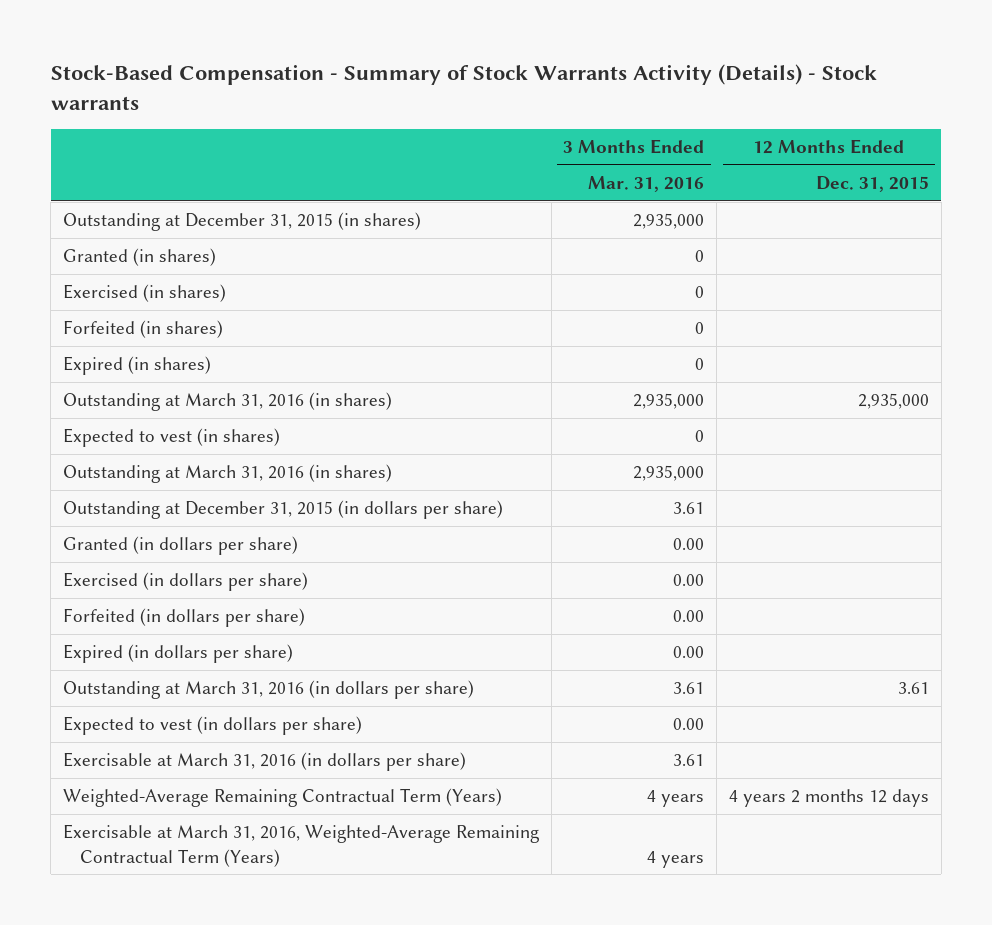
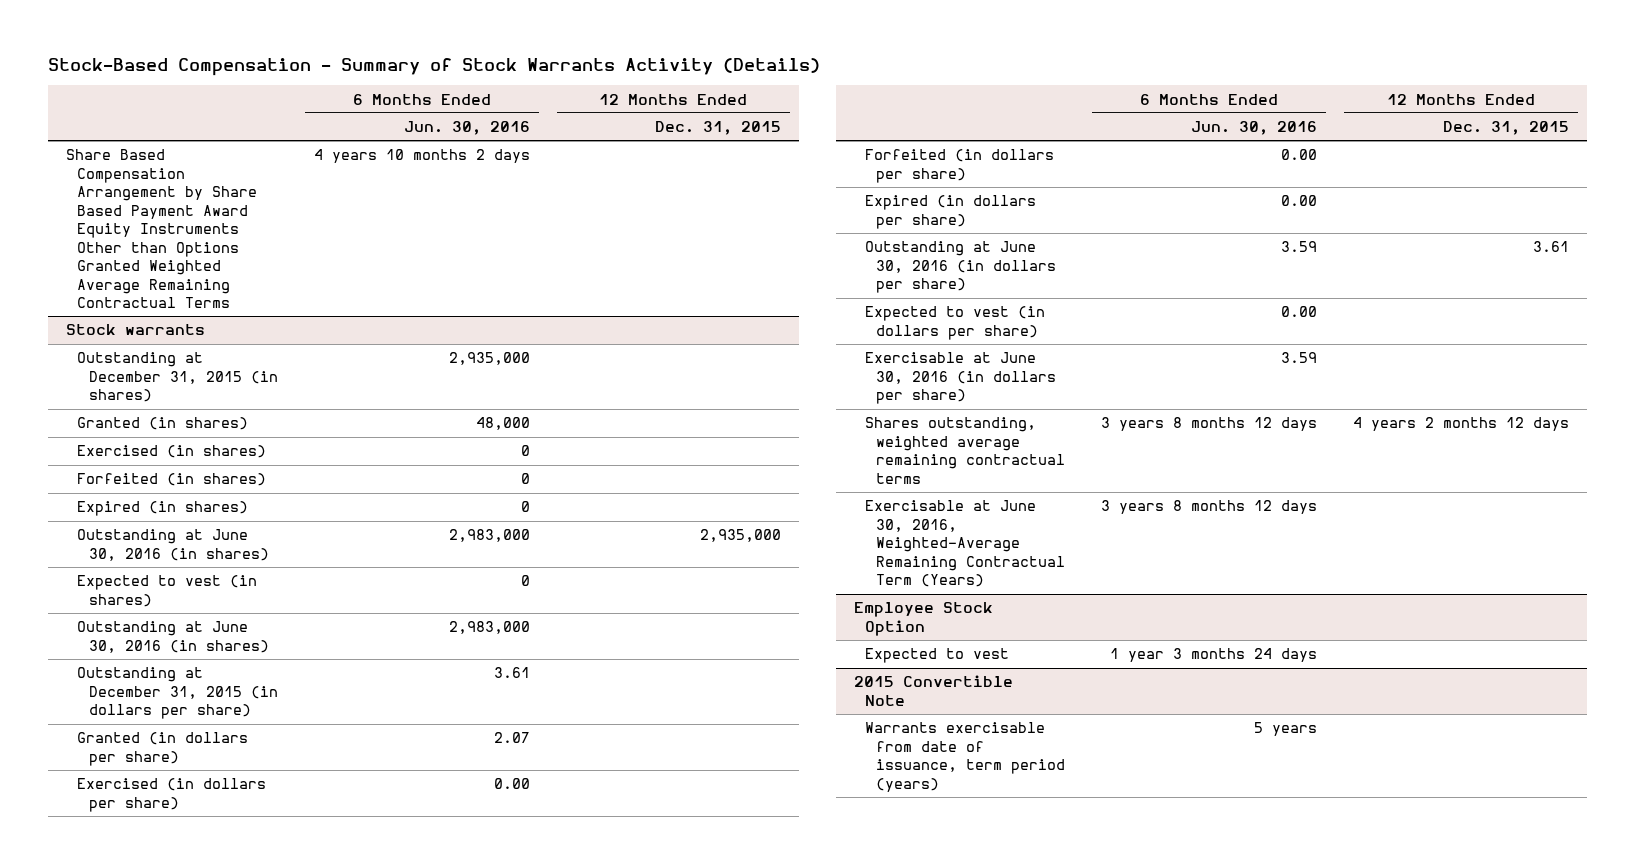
- Stock-Based Compensation - Summary of Stock Warrants Activity (Details) - Stock warrants
+ Stock-Based Compensation - Summary of Stock Warrants Activity (Details)
- | 3 Months Ended Mar. 31, 2016 | 12 Months Ended Dec. 31, 2015
+ | 6 Months Ended Jun. 30, 2016 | 12 Months Ended Dec. 31, 2015
- Outstanding at December 31, 2015 (in shares) | 2,935,000 |
- Granted (in shares) | 0 |
- Exercised (in shares) | 0 |
- Forfeited (in shares) | 0 |
- Expired (in shares) | 0 |
- Outstanding at March 31, 2016 (in shares) | 2,935,000 | 2,935,000
- Expected to vest (in shares) | 0 |
- Outstanding at March 31, 2016 (in shares) | 2,935,000 |
- Outstanding at December 31, 2015 (in dollars per share) | 3.61 |
- Granted (in dollars per share) | 0.00 |
- Exercised (in dollars per share) | 0.00 |
- Forfeited (in dollars per share) | 0.00 |
- Expired (in dollars per share) | 0.00 |
- Outstanding at March 31, 2016 (in dollars per share) | 3.61 | 3.61
- Expected to vest (in dollars per share) | 0.00 |
- Exercisable at March 31, 2016 (in dollars per share) | 3.61 |
- Weighted-Average Remaining Contractual Term (Years) | 4 years | 4 years 2 months 12 days
- Exercisable at March 31, 2016, Weighted-Average Remaining Contractual Term (Years) | 4 years |
+ Share Based Compensation Arrangement by Share Based Payment Award Equity Instruments Other than Options Granted Weighted Average Remaining Contractual Terms | 4 years 10 months 2 days |
+ Stock warrants
+ Outstanding at December 31, 2015 (in shares) | 2,935,000 |
+ Granted (in shares) | 48,000 |
+ Exercised (in shares) | 0 |
+ Forfeited (in shares) | 0 |
+ Expired (in shares) | 0 |
+ Outstanding at June 30, 2016 (in shares) | 2,983,000 | 2,935,000
+ Expected to vest (in shares) | 0 |
+ Outstanding at June 30, 2016 (in shares) | 2,983,000 |
+ Outstanding at December 31, 2015 (in dollars per share) | 3.61 |
+ Granted (in dollars per share) | 2.07 |
+ Exercised (in dollars per share) | 0.00 |
+ Forfeited (in dollars per share) | 0.00 |
+ Expired (in dollars per share) | 0.00 |
+ Outstanding at June 30, 2016 (in dollars per share) | 3.59 | 3.61
+ Expected to vest (in dollars per share) | 0.00 |
+ Exercisable at June 30, 2016 (in dollars per share) | 3.59 |
+ Shares outstanding, weighted average remaining contractual terms | 3 years 8 months 12 days | 4 years 2 months 12 days
+ Exercisable at June 30, 2016, Weighted-Average Remaining Contractual Term (Years) | 3 years 8 months 12 days |
+ Employee Stock Option
+ Expected to vest | 1 year 3 months 24 days |
+ 2015 Convertible Note
+ Warrants exercisable from date of issuance, term period (years) | 5 years |

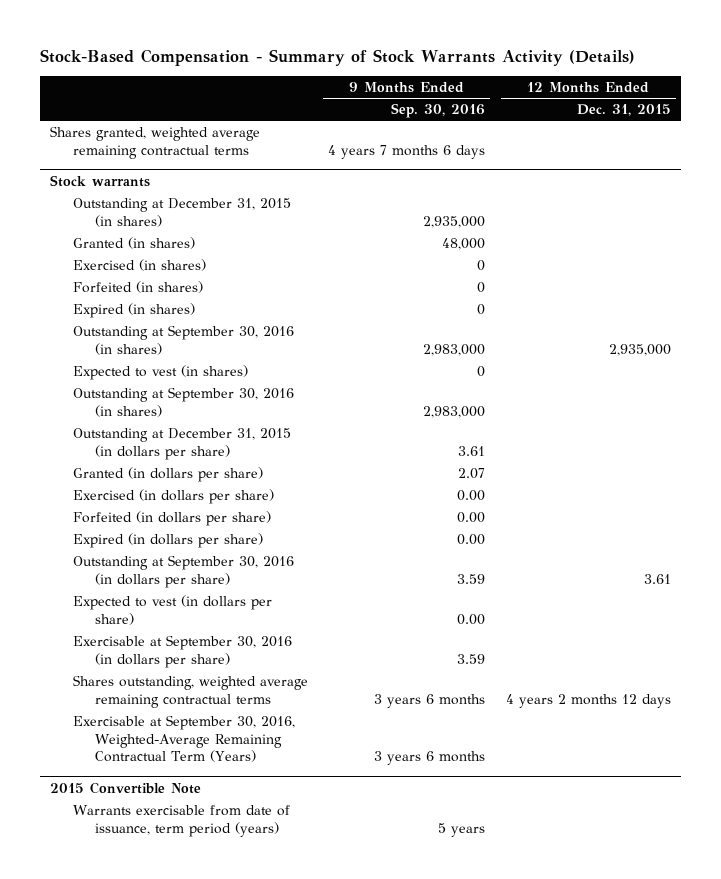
- | 6 Months Ended Jun. 30, 2016 | 12 Months Ended Dec. 31, 2015
+ | 9 Months Ended Sep. 30, 2016 | 12 Months Ended Dec. 31, 2015
- Share Based Compensation Arrangement by Share Based Payment Award Equity Instruments Other than Options Granted Weighted Average Remaining Contractual Terms | 4 years 10 months 2 days |
+ Shares granted, weighted average remaining contractual terms | 4 years 7 months 6 days |
@ Stock warrants
- Outstanding at June 30, 2016 (in shares) | 2,983,000 | 2,935,000
+ Outstanding at September 30, 2016 (in shares) | 2,983,000 | 2,935,000
- Outstanding at June 30, 2016 (in shares) | 2,983,000 |
+ Outstanding at September 30, 2016 (in shares) | 2,983,000 |
- Outstanding at June 30, 2016 (in dollars per share) | 3.59 | 3.61
+ Outstanding at September 30, 2016 (in dollars per share) | 3.59 | 3.61
- Exercisable at June 30, 2016 (in dollars per share) | 3.59 |
+ Exercisable at September 30, 2016 (in dollars per share) | 3.59 |
- Exercisable at June 30, 2016, Weighted-Average Remaining Contractual Term (Years) | 3 years 8 months 12 days |
- Employee Stock Option
- Expected to vest | 1 year 3 months 24 days |
@ Stock warrants
+ Exercisable at September 30, 2016, Weighted-Average Remaining Contractual Term (Years) | 3 years 6 months |

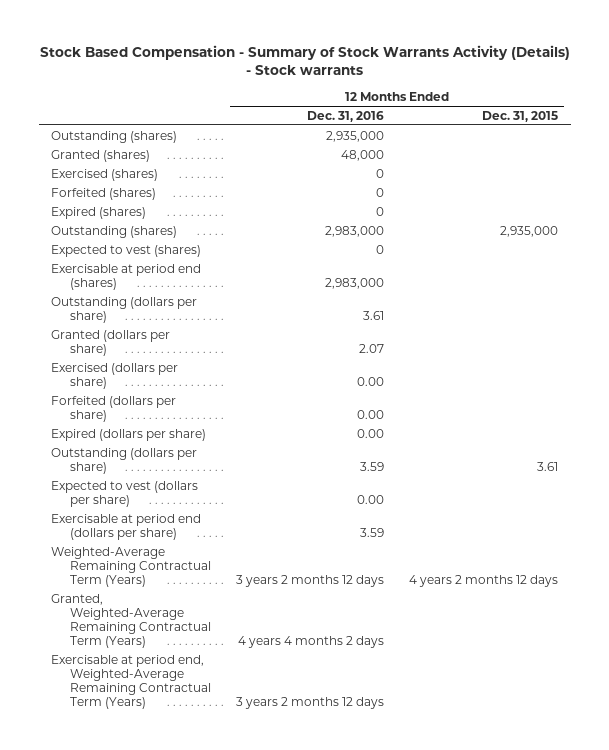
- Stock-Based Compensation - Summary of Stock Warrants Activity (Details)
+ Stock Based Compensation - Summary of Stock Warrants Activity (Details) - Stock warrants
- | 9 Months Ended Sep. 30, 2016 | 12 Months Ended Dec. 31, 2015
+ | 12 Months Ended Dec. 31, 2016 | 12 Months Ended Dec. 31, 2015
- Shares granted, weighted average remaining contractual terms | 4 years 7 months 6 days |
- Stock warrants
- Outstanding at December 31, 2015 (in shares) | 2,935,000 |
- Granted (in shares) | 48,000 |
- Exercised (in shares) | 0 |
- Forfeited (in shares) | 0 |
- Expired (in shares) | 0 |
- Outstanding at September 30, 2016 (in shares) | 2,983,000 | 2,935,000
- Expected to vest (in shares) | 0 |
- Outstanding at September 30, 2016 (in shares) | 2,983,000 |
- Outstanding at December 31, 2015 (in dollars per share) | 3.61 |
- Granted (in dollars per share) | 2.07 |
- Exercised (in dollars per share) | 0.00 |
- Forfeited (in dollars per share) | 0.00 |
- Expired (in dollars per share) | 0.00 |
- Outstanding at September 30, 2016 (in dollars per share) | 3.59 | 3.61
- Expected to vest (in dollars per share) | 0.00 |
- Exercisable at September 30, 2016 (in dollars per share) | 3.59 |
- Shares outstanding, weighted average remaining contractual terms | 3 years 6 months | 4 years 2 months 12 days
- Exercisable at September 30, 2016, Weighted-Average Remaining Contractual Term (Years) | 3 years 6 months |
- 2015 Convertible Note
- Warrants exercisable from date of issuance, term period (years) | 5 years |
+ Outstanding (shares) | 2,935,000 |
+ Granted (shares) | 48,000 |
+ Exercised (shares) | 0 |
+ Forfeited (shares) | 0 |
+ Expired (shares) | 0 |
+ Outstanding (shares) | 2,983,000 | 2,935,000
+ Expected to vest (shares) | 0 |
+ Exercisable at period end (shares) | 2,983,000 |
+ Outstanding (dollars per share) | 3.61 |
+ Granted (dollars per share) | 2.07 |
+ Exercised (dollars per share) | 0.00 |
+ Forfeited (dollars per share) | 0.00 |
+ Expired (dollars per share) | 0.00 |
+ Outstanding (dollars per share) | 3.59 | 3.61
+ Expected to vest (dollars per share) | 0.00 |
+ Exercisable at period end (dollars per share) | 3.59 |
+ Weighted-Average Remaining Contractual Term (Years) | 3 years 2 months 12 days | 4 years 2 months 12 days
+ Granted, Weighted-Average Remaining Contractual Term (Years) | 4 years 4 months 2 days |
+ Exercisable at period end, Weighted-Average Remaining Contractual Term (Years) | 3 years 2 months 12 days |

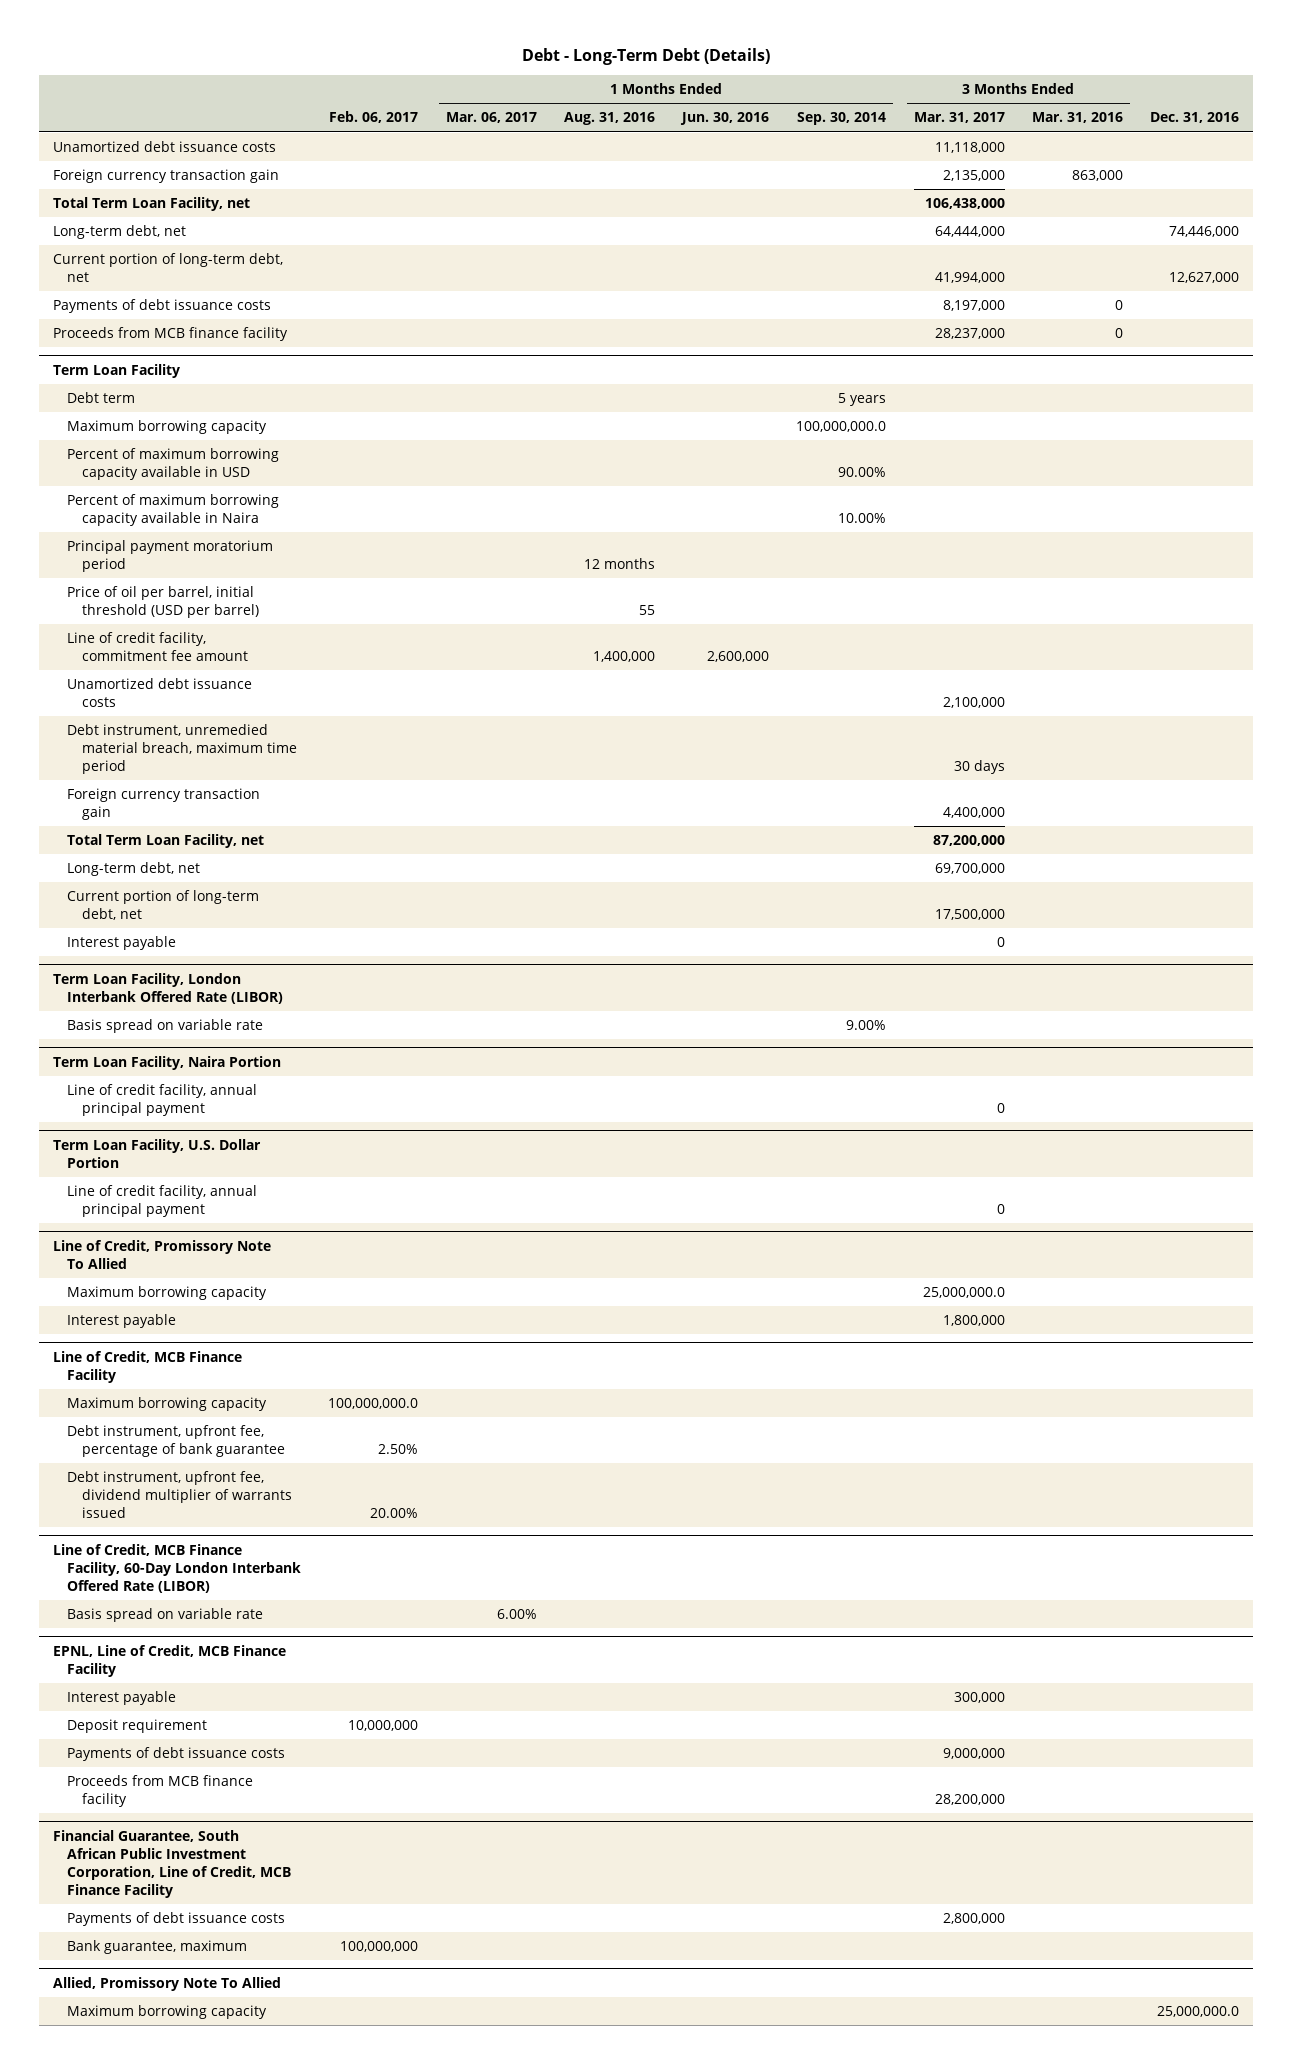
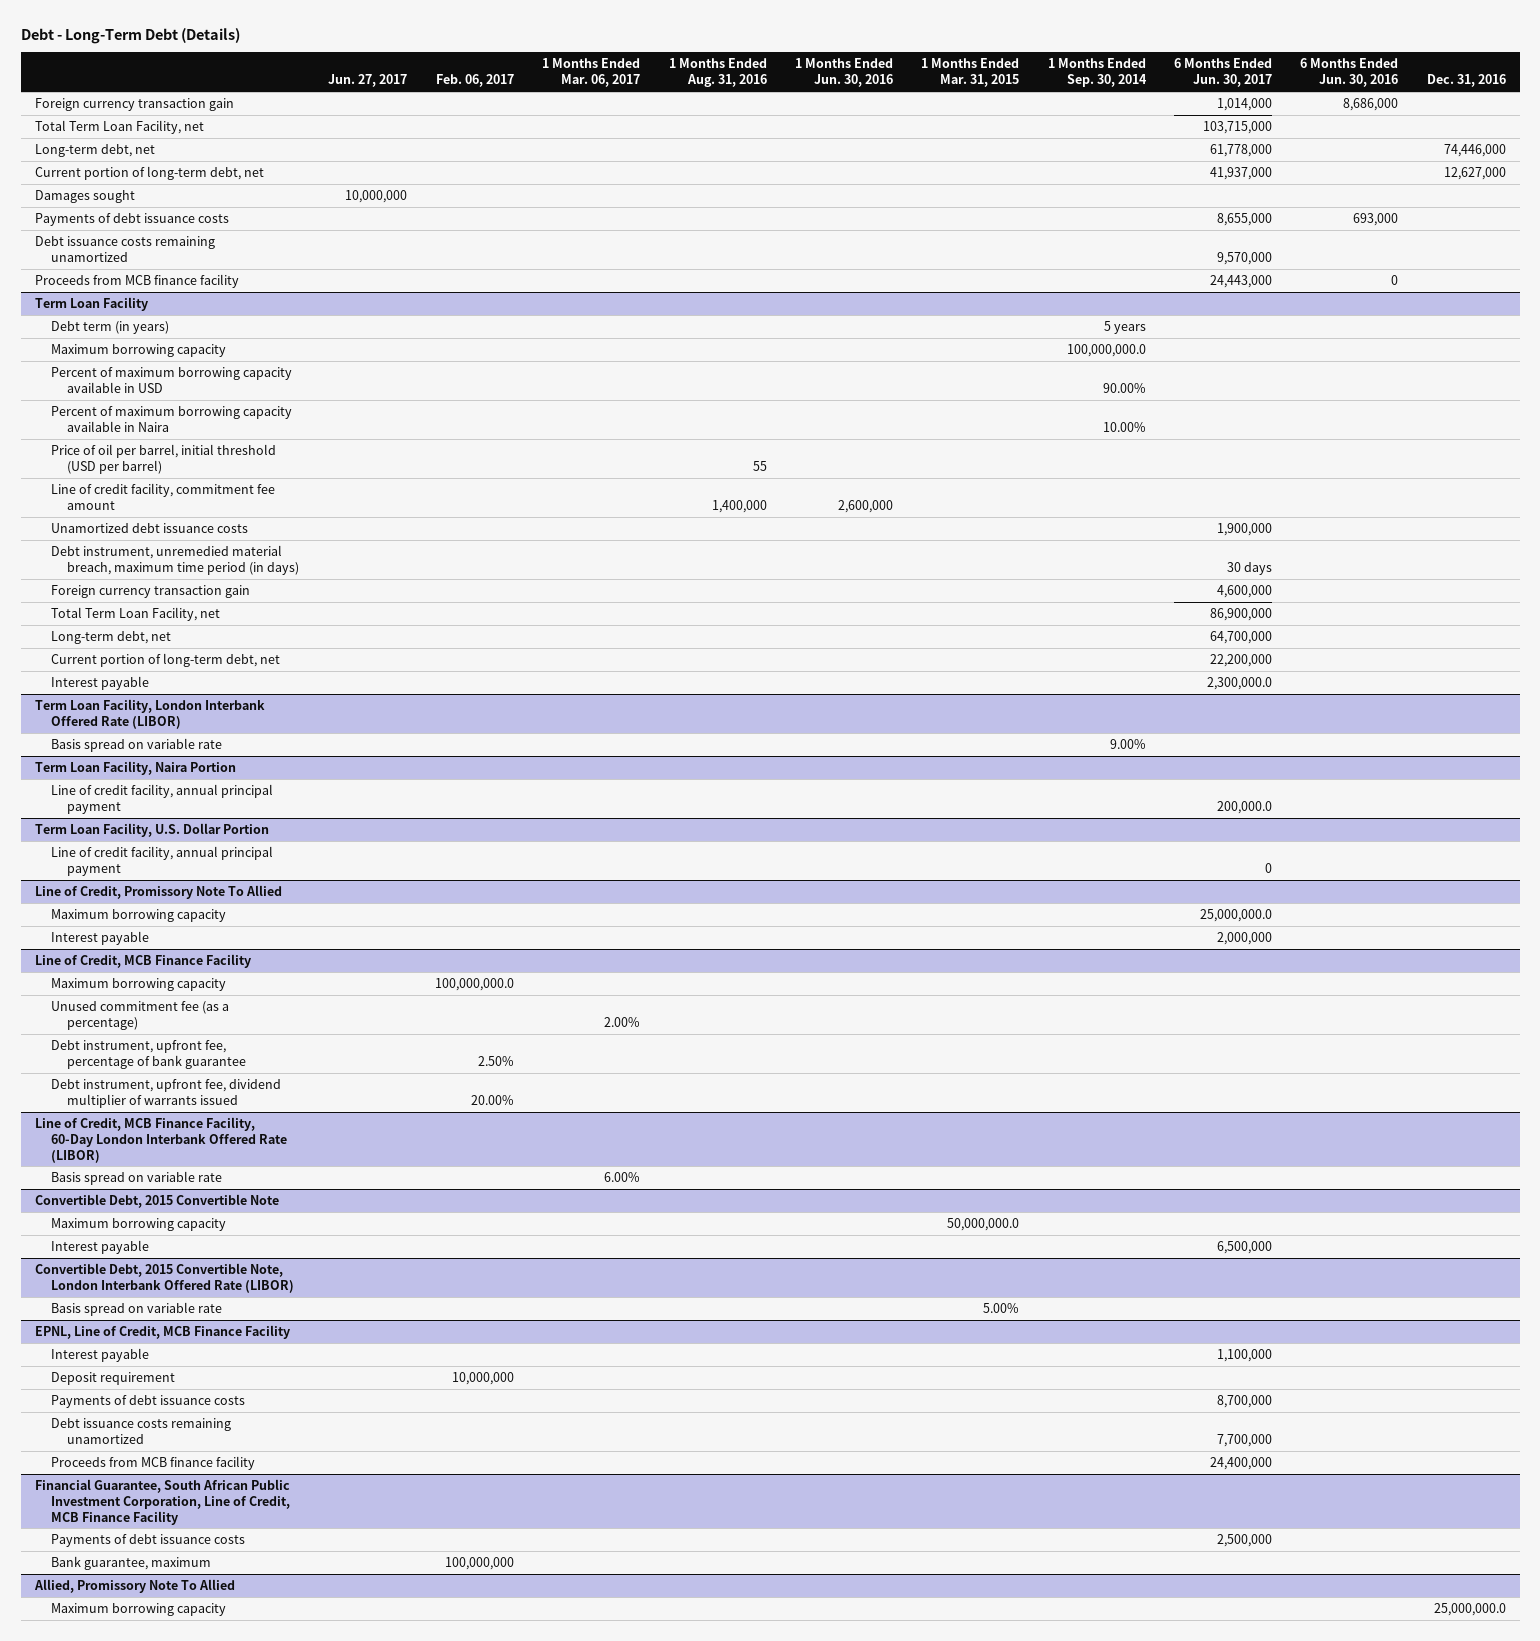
- | Feb. 06, 2017 | 1 Months Ended Mar. 06, 2017 | 1 Months Ended Aug. 31, 2016 | 1 Months Ended Jun. 30, 2016 | 1 Months Ended Sep. 30, 2014 | 3 Months Ended Mar. 31, 2017 | 3 Months Ended Mar. 31, 2016 | Dec. 31, 2016
+ | Jun. 27, 2017 | Feb. 06, 2017 | 1 Months Ended Mar. 06, 2017 | 1 Months Ended Aug. 31, 2016 | 1 Months Ended Jun. 30, 2016 | 1 Months Ended Mar. 31, 2015 | 1 Months Ended Sep. 30, 2014 | 6 Months Ended Jun. 30, 2017 | 6 Months Ended Jun. 30, 2016 | Dec. 31, 2016
- Unamortized debt issuance costs | | | | | | 11,118,000 | |
+ Damages sought | 10,000,000 | | | | | | | | |
+ Debt issuance costs remaining unamortized | | | | | | | | 9,570,000 | |
@ Term Loan Facility
- Debt term | | | | | 5 years | | |
+ Debt term (in years) | | | | | | | 5 years | | |
- Principal payment moratorium period | | | 12 months | | | | |
- Debt instrument, unremedied material breach, maximum time period | | | | | | 30 days | |
+ Debt instrument, unremedied material breach, maximum time period (in days) | | | | | | | | 30 days | |
@ Line of Credit, MCB Finance Facility
+ Unused commitment fee (as a percentage) | | | 2.00% | | | | | | |
+ Convertible Debt, 2015 Convertible Note
+ Maximum borrowing capacity | | | | | | 50,000,000.0 | | | |
+ Interest payable | | | | | | | | 6,500,000 | |
+ Convertible Debt, 2015 Convertible Note, London Interbank Offered Rate (LIBOR)
+ Basis spread on variable rate | | | | | | 5.00% | | | |
@ EPNL, Line of Credit, MCB Finance Facility
+ Debt issuance costs remaining unamortized | | | | | | | | 7,700,000 | |

